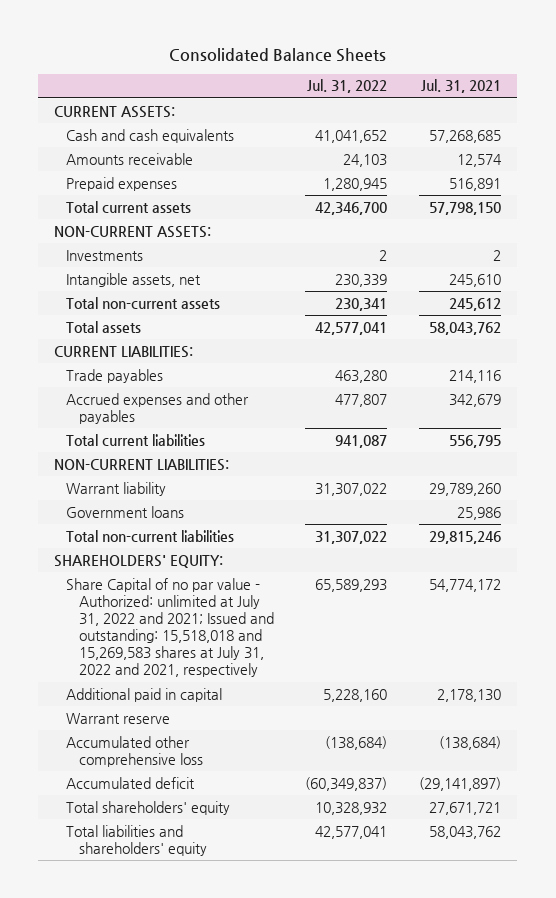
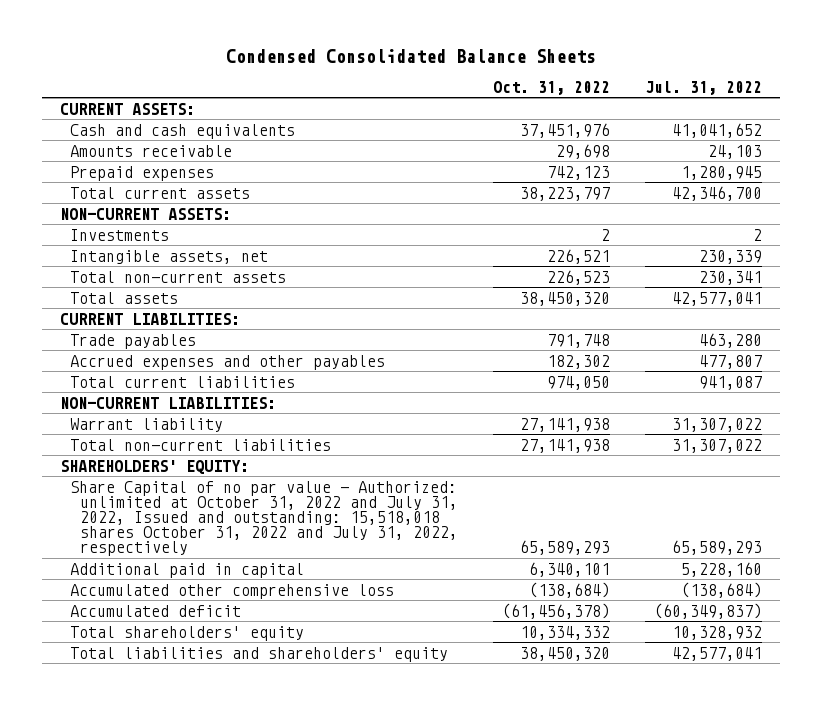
- Consolidated Balance Sheets
+ Condensed Consolidated Balance Sheets
- | Jul. 31, 2022 | Jul. 31, 2021
+ | Oct. 31, 2022 | Jul. 31, 2022
- Government loans | | 25,986
- Share Capital of no par value - Authorized: unlimited at July 31, 2022 and 2021; Issued and outstanding: 15,518,018 and 15,269,583 shares at July 31, 2022 and 2021, respectively | 65,589,293 | 54,774,172
+ Share Capital of no par value - Authorized: unlimited at October 31, 2022 and July 31, 2022, Issued and outstanding: 15,518,018 shares October 31, 2022 and July 31, 2022, respectively | 65,589,293 | 65,589,293
- Warrant reserve

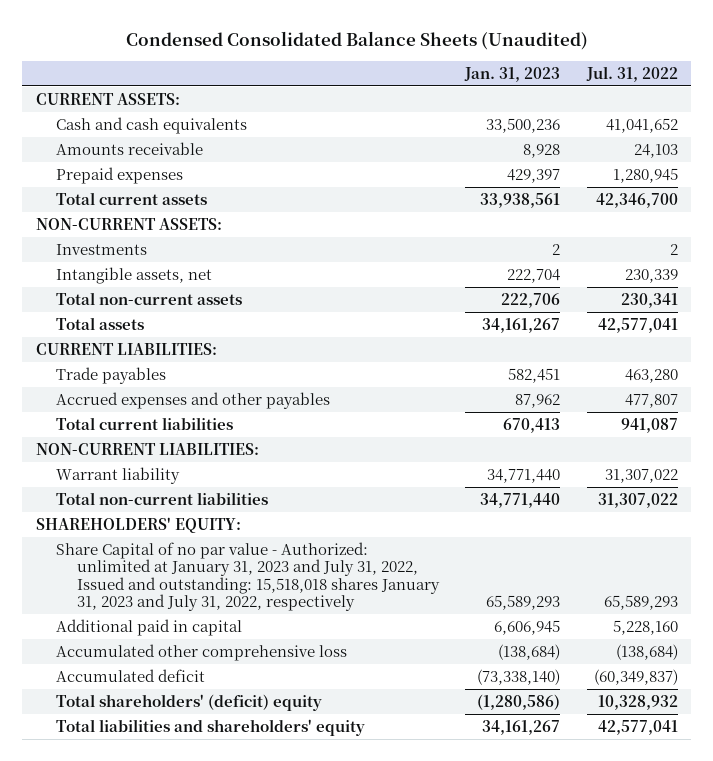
- Condensed Consolidated Balance Sheets
+ Condensed Consolidated Balance Sheets (Unaudited)
- | Oct. 31, 2022 | Jul. 31, 2022
+ | Jan. 31, 2023 | Jul. 31, 2022
- Share Capital of no par value - Authorized: unlimited at October 31, 2022 and July 31, 2022, Issued and outstanding: 15,518,018 shares October 31, 2022 and July 31, 2022, respectively | 65,589,293 | 65,589,293
+ Share Capital of no par value - Authorized: unlimited at January 31, 2023 and July 31, 2022, Issued and outstanding: 15,518,018 shares January 31, 2023 and July 31, 2022, respectively | 65,589,293 | 65,589,293
- Total shareholders' equity | 10,334,332 | 10,328,932
+ Total shareholders' (deficit) equity | (1,280,586) | 10,328,932

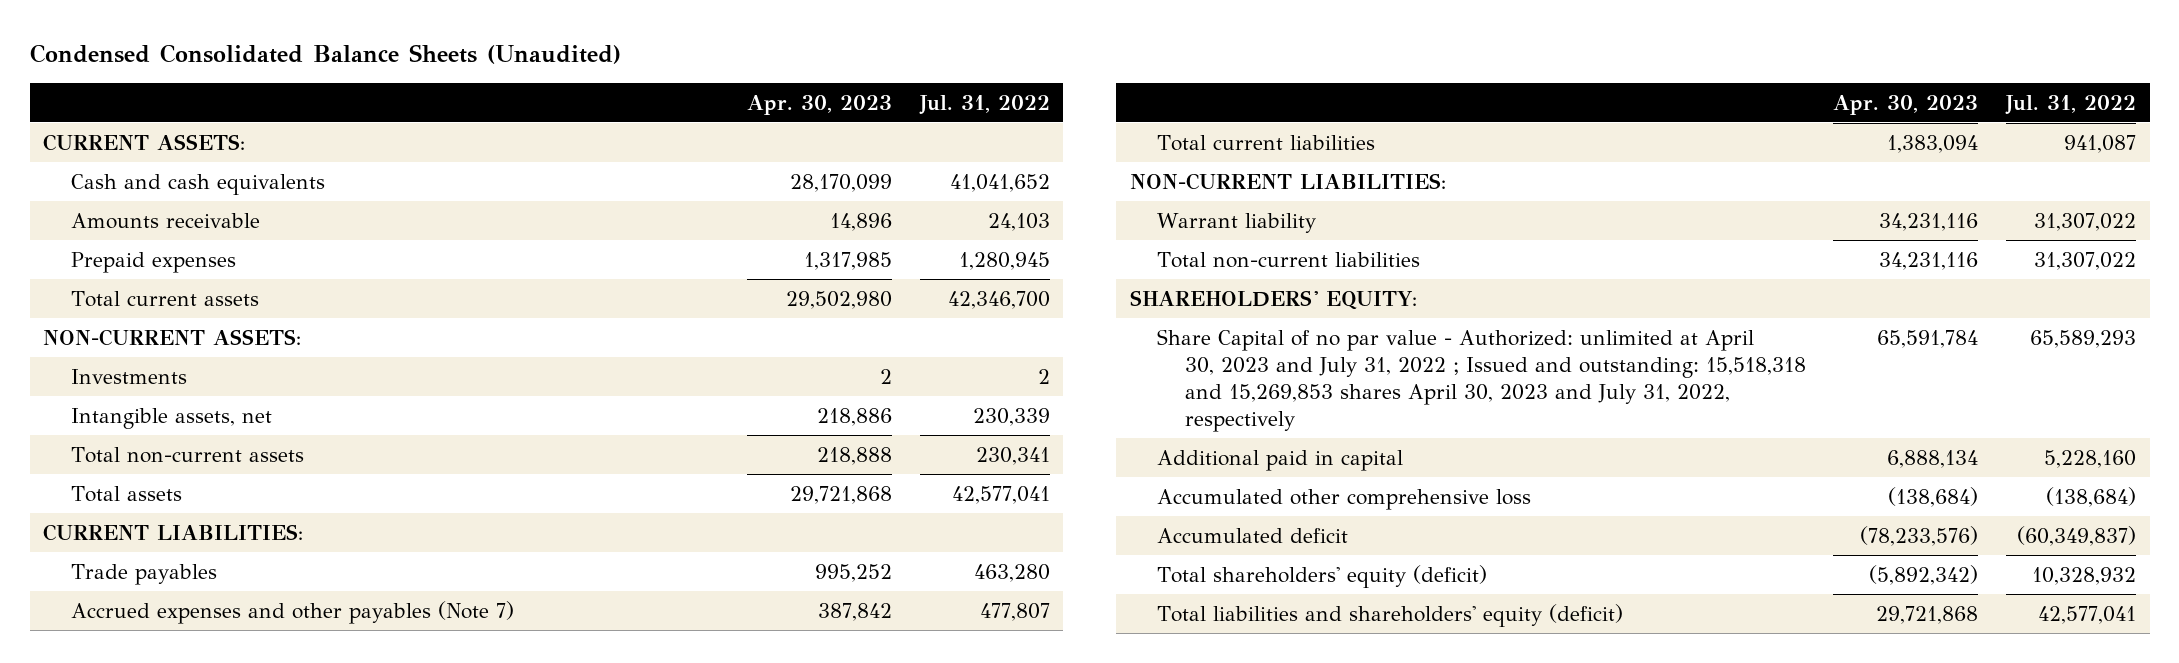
- | Jan. 31, 2023 | Jul. 31, 2022
+ | Apr. 30, 2023 | Jul. 31, 2022
- Accrued expenses and other payables | 87,962 | 477,807
+ Accrued expenses and other payables (Note 7) | 387,842 | 477,807
- Share Capital of no par value - Authorized: unlimited at January 31, 2023 and July 31, 2022, Issued and outstanding: 15,518,018 shares January 31, 2023 and July 31, 2022, respectively | 65,589,293 | 65,589,293
+ Share Capital of no par value - Authorized: unlimited at April 30, 2023 and July 31, 2022 ; Issued and outstanding: 15,518,318 and 15,269,853 shares April 30, 2023 and July 31, 2022, respectively | 65,591,784 | 65,589,293
- Total shareholders' (deficit) equity | (1,280,586) | 10,328,932
- Total liabilities and shareholders' equity | 34,161,267 | 42,577,041
+ Total shareholders' equity (deficit) | (5,892,342) | 10,328,932
+ Total liabilities and shareholders' equity (deficit) | 29,721,868 | 42,577,041

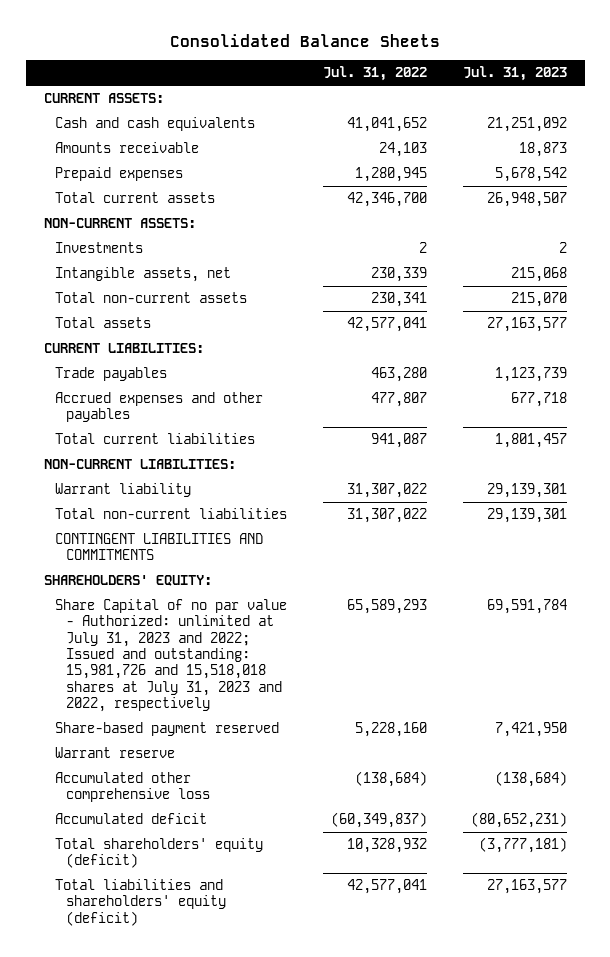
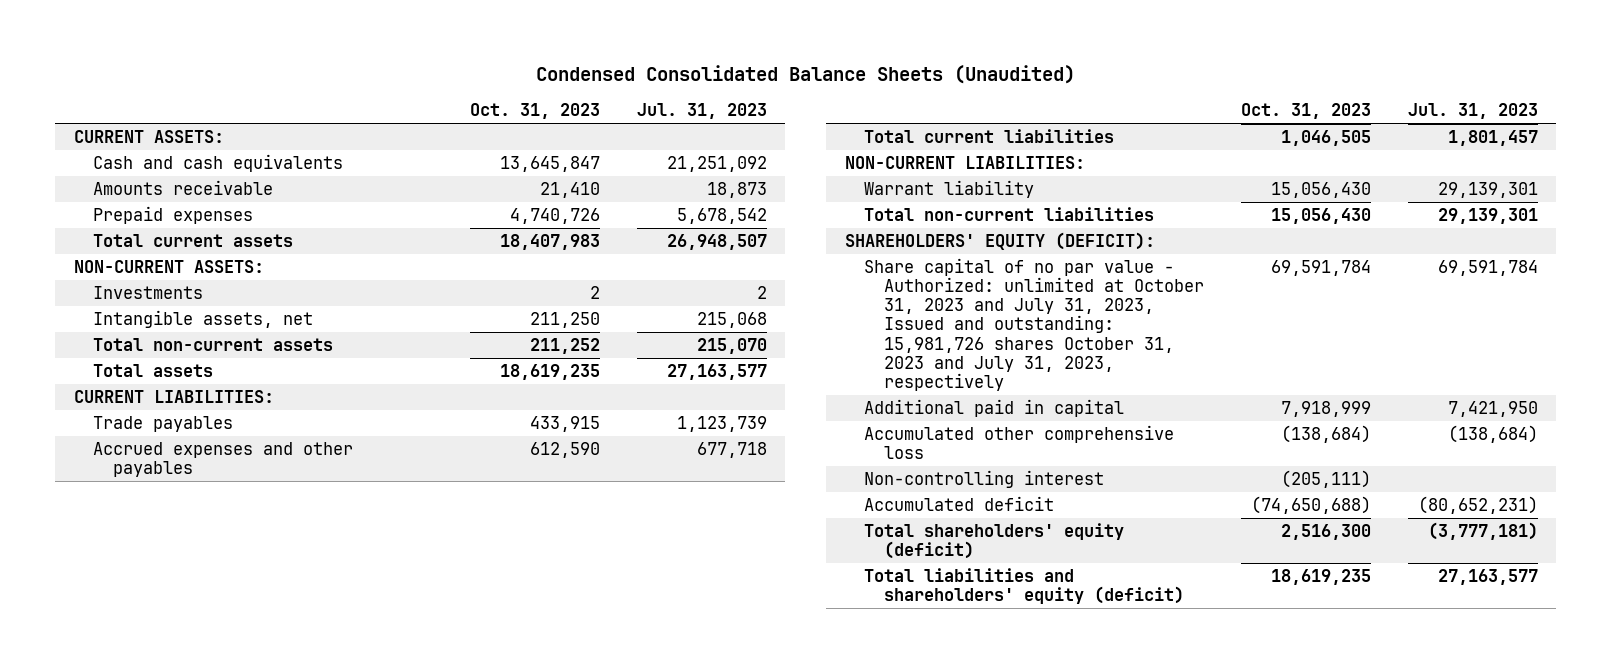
- Consolidated Balance Sheets
+ Condensed Consolidated Balance Sheets (Unaudited)
- | Jul. 31, 2022 | Jul. 31, 2023
+ | Oct. 31, 2023 | Jul. 31, 2023
- CONTINGENT LIABILITIES AND COMMITMENTS
- SHAREHOLDERS' EQUITY:
- Share Capital of no par value - Authorized: unlimited at July 31, 2023 and 2022; Issued and outstanding: 15,981,726 and 15,518,018 shares at July 31, 2023 and 2022, respectively | 65,589,293 | 69,591,784
- Share-based payment reserved | 5,228,160 | 7,421,950
- Warrant reserve
+ SHAREHOLDERS' EQUITY (DEFICIT):
+ Share capital of no par value - Authorized: unlimited at October 31, 2023 and July 31, 2023, Issued and outstanding: 15,981,726 shares October 31, 2023 and July 31, 2023, respectively | 69,591,784 | 69,591,784
+ Additional paid in capital | 7,918,999 | 7,421,950
+ Non-controlling interest | (205,111) |

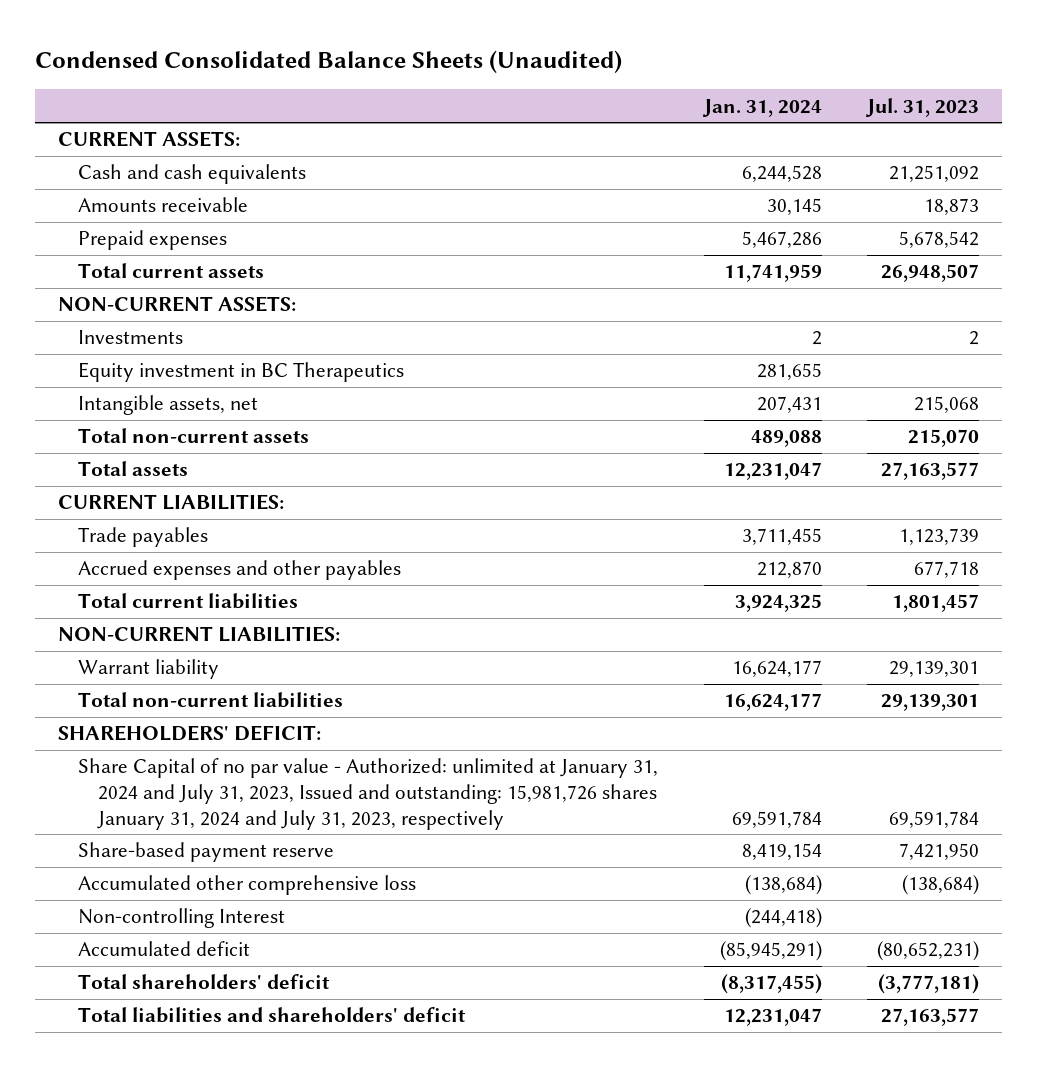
- | Oct. 31, 2023 | Jul. 31, 2023
+ | Jan. 31, 2024 | Jul. 31, 2023
+ Equity investment in BC Therapeutics | 281,655 |
- SHAREHOLDERS' EQUITY (DEFICIT):
- Share capital of no par value - Authorized: unlimited at October 31, 2023 and July 31, 2023, Issued and outstanding: 15,981,726 shares October 31, 2023 and July 31, 2023, respectively | 69,591,784 | 69,591,784
- Additional paid in capital | 7,918,999 | 7,421,950
+ SHAREHOLDERS' DEFICIT:
+ Share Capital of no par value - Authorized: unlimited at January 31, 2024 and July 31, 2023, Issued and outstanding: 15,981,726 shares January 31, 2024 and July 31, 2023, respectively | 69,591,784 | 69,591,784
+ Share-based payment reserve | 8,419,154 | 7,421,950
- Non-controlling interest | (205,111) |
+ Non-controlling Interest | (244,418) |
- Total shareholders' equity (deficit) | 2,516,300 | (3,777,181)
- Total liabilities and shareholders' equity (deficit) | 18,619,235 | 27,163,577
+ Total shareholders' deficit | (8,317,455) | (3,777,181)
+ Total liabilities and shareholders' deficit | 12,231,047 | 27,163,577

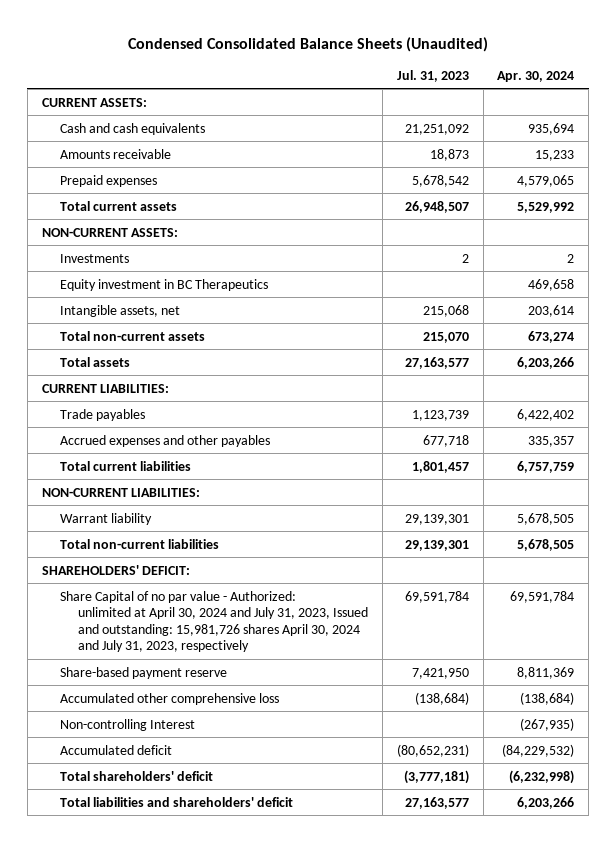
- | Jan. 31, 2024 | Jul. 31, 2023
+ | Jul. 31, 2023 | Apr. 30, 2024
- Share Capital of no par value - Authorized: unlimited at January 31, 2024 and July 31, 2023, Issued and outstanding: 15,981,726 shares January 31, 2024 and July 31, 2023, respectively | 69,591,784 | 69,591,784
+ Share Capital of no par value - Authorized: unlimited at April 30, 2024 and July 31, 2023, Issued and outstanding: 15,981,726 shares April 30, 2024 and July 31, 2023, respectively | 69,591,784 | 69,591,784

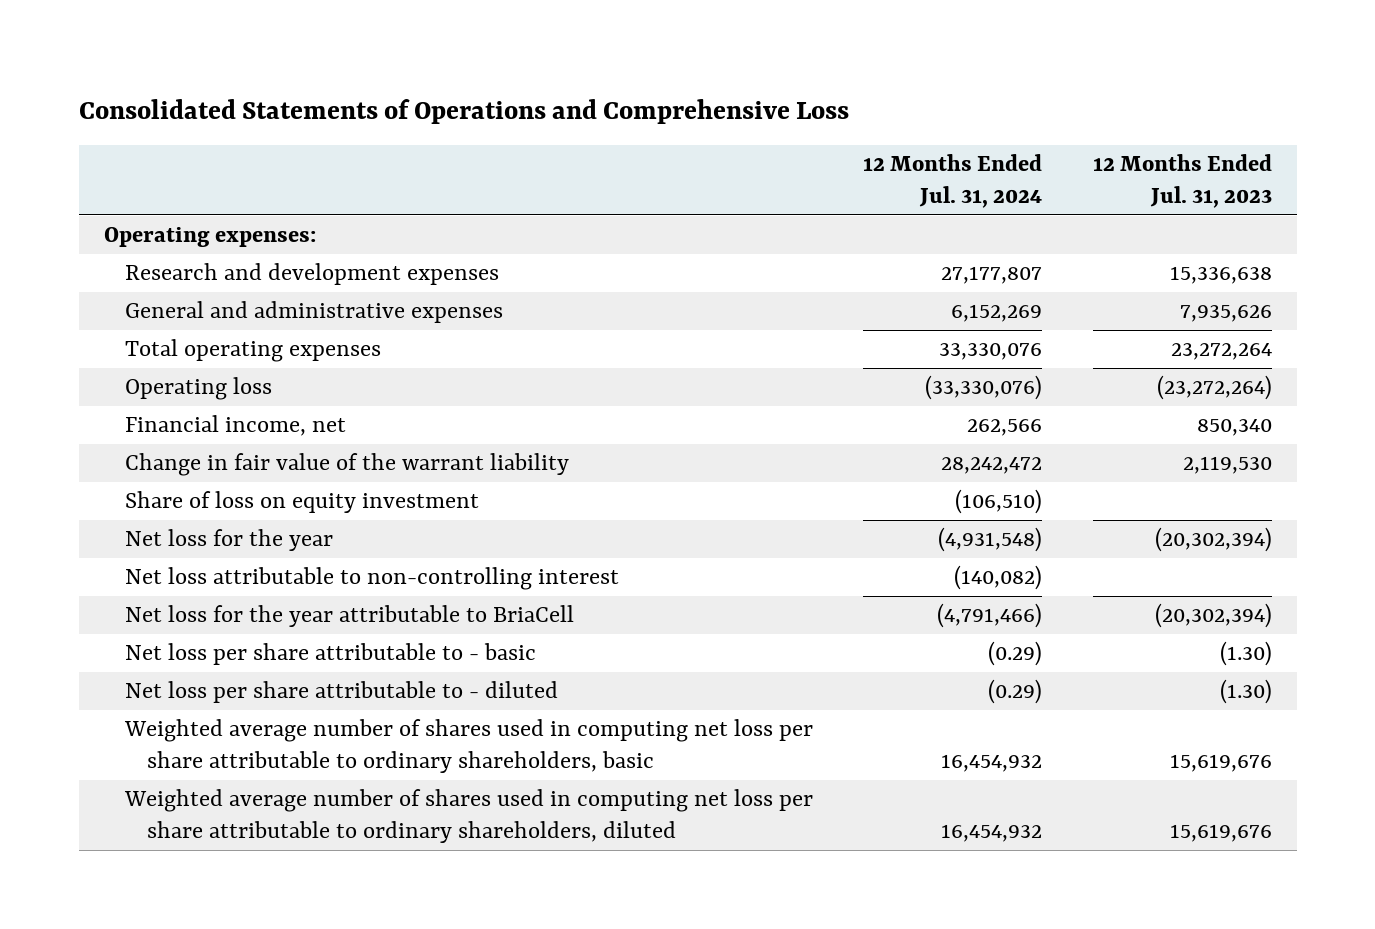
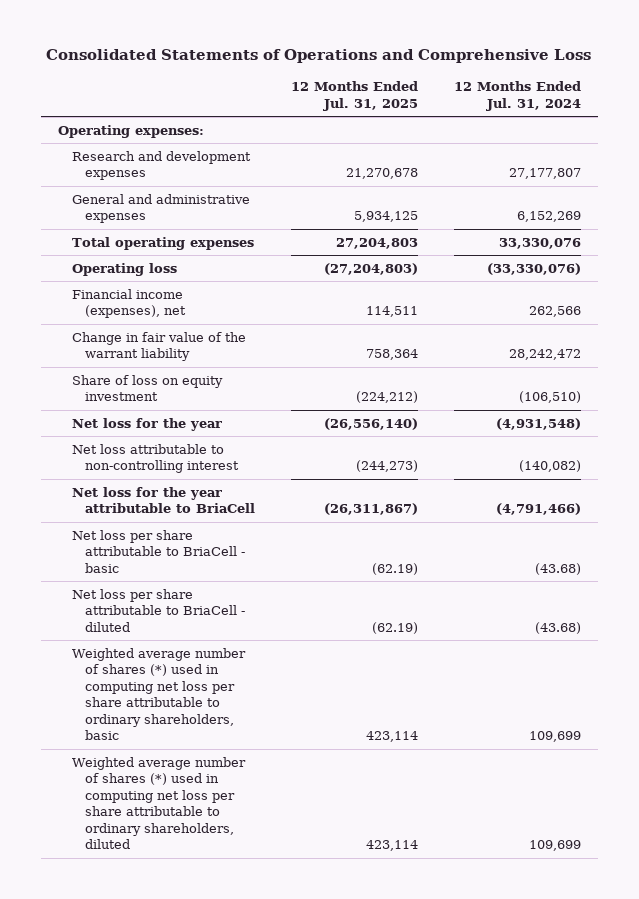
- | 12 Months Ended Jul. 31, 2024 | 12 Months Ended Jul. 31, 2023
+ | 12 Months Ended Jul. 31, 2025 | 12 Months Ended Jul. 31, 2024
- Financial income, net | 262,566 | 850,340
+ Financial income (expenses), net | 114,511 | 262,566
- Net loss per share attributable to - basic | (0.29) | (1.30)
- Net loss per share attributable to - diluted | (0.29) | (1.30)
- Weighted average number of shares used in computing net loss per share attributable to ordinary shareholders, basic | 16,454,932 | 15,619,676
- Weighted average number of shares used in computing net loss per share attributable to ordinary shareholders, diluted | 16,454,932 | 15,619,676
+ Net loss per share attributable to BriaCell - basic | (62.19) | (43.68)
+ Net loss per share attributable to BriaCell - diluted | (62.19) | (43.68)
+ Weighted average number of shares (*) used in computing net loss per share attributable to ordinary shareholders, basic | 423,114 | 109,699
+ Weighted average number of shares (*) used in computing net loss per share attributable to ordinary shareholders, diluted | 423,114 | 109,699

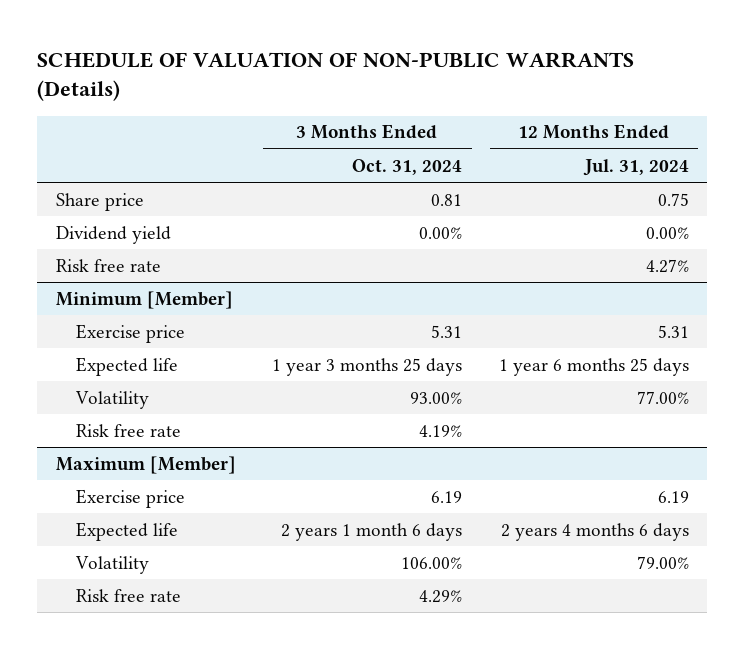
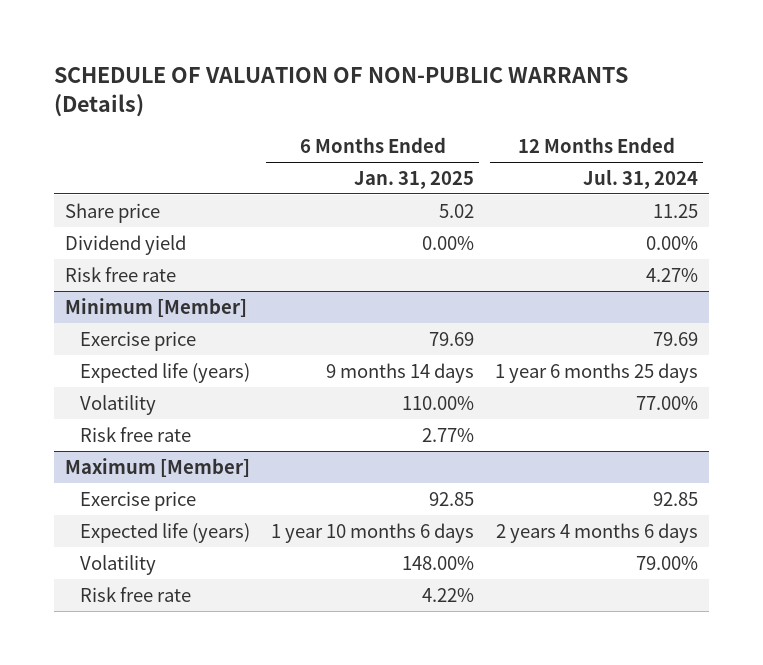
- | 3 Months Ended Oct. 31, 2024 | 12 Months Ended Jul. 31, 2024
+ | 6 Months Ended Jan. 31, 2025 | 12 Months Ended Jul. 31, 2024
- Share price | 0.81 | 0.75
+ Share price | 5.02 | 11.25
@ Minimum [Member]
- Exercise price | 5.31 | 5.31
- Expected life | 1 year 3 months 25 days | 1 year 6 months 25 days
+ Exercise price | 79.69 | 79.69
+ Expected life (years) | 9 months 14 days | 1 year 6 months 25 days
@ Maximum [Member]
- Exercise price | 6.19 | 6.19
- Expected life | 2 years 1 month 6 days | 2 years 4 months 6 days
+ Exercise price | 92.85 | 92.85
+ Expected life (years) | 1 year 10 months 6 days | 2 years 4 months 6 days

